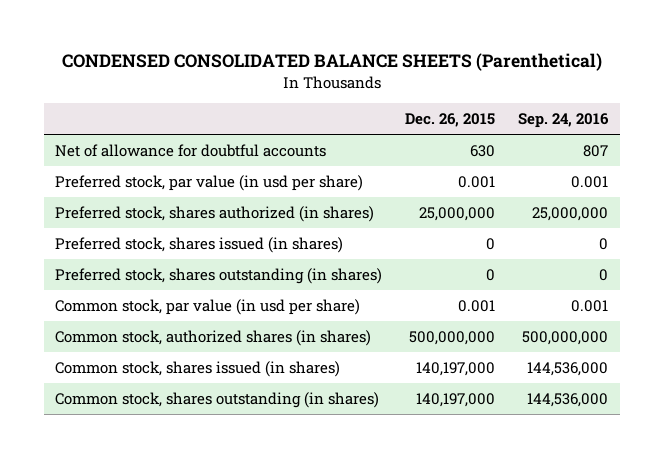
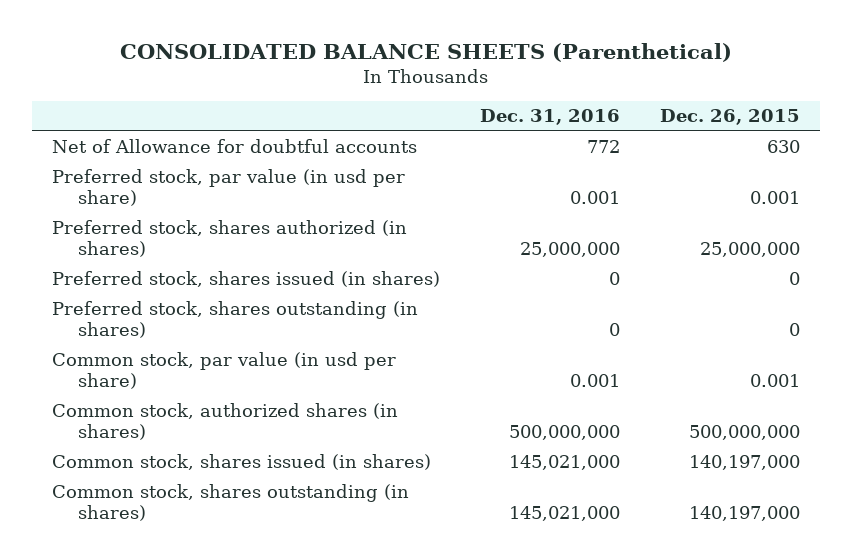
- CONDENSED CONSOLIDATED BALANCE SHEETS (Parenthetical)
+ CONSOLIDATED BALANCE SHEETS (Parenthetical)
- | Dec. 26, 2015 | Sep. 24, 2016
+ | Dec. 31, 2016 | Dec. 26, 2015
- Net of allowance for doubtful accounts | 630 | 807
+ Net of Allowance for doubtful accounts | 772 | 630

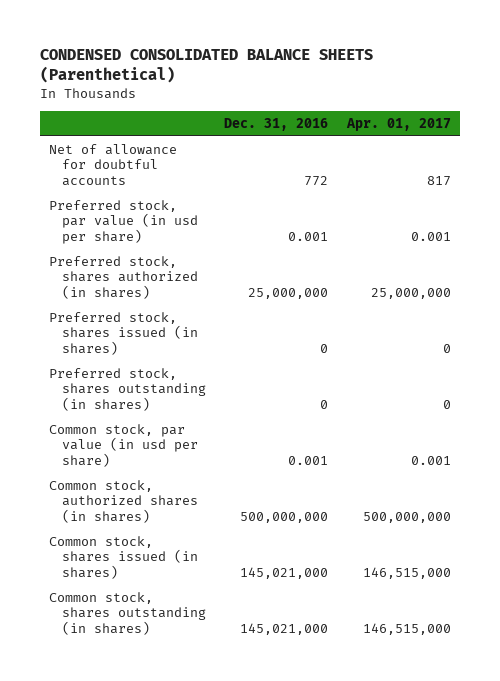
- CONSOLIDATED BALANCE SHEETS (Parenthetical)
+ CONDENSED CONSOLIDATED BALANCE SHEETS (Parenthetical)
- | Dec. 31, 2016 | Dec. 26, 2015
+ | Dec. 31, 2016 | Apr. 01, 2017
- Net of Allowance for doubtful accounts | 772 | 630
+ Net of allowance for doubtful accounts | 772 | 817

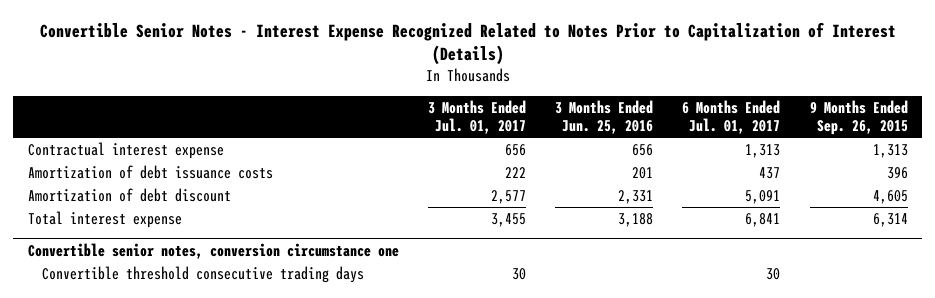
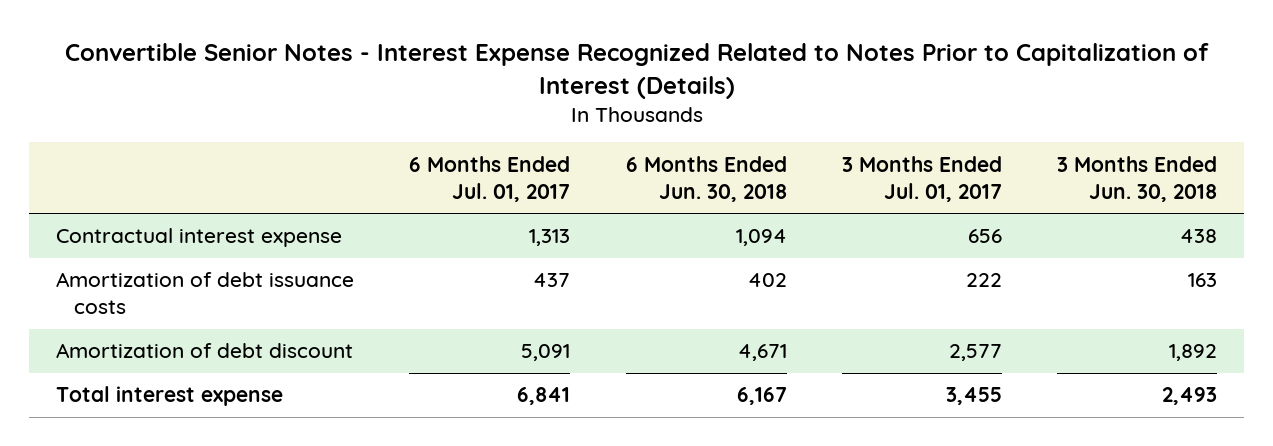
- | 3 Months Ended Jul. 01, 2017 | 3 Months Ended Jun. 25, 2016 | 6 Months Ended Jul. 01, 2017 | 9 Months Ended Sep. 26, 2015
+ | 6 Months Ended Jul. 01, 2017 | 6 Months Ended Jun. 30, 2018 | 3 Months Ended Jul. 01, 2017 | 3 Months Ended Jun. 30, 2018
- Convertible senior notes, conversion circumstance one
- Convertible threshold consecutive trading days | 30 | | 30 |

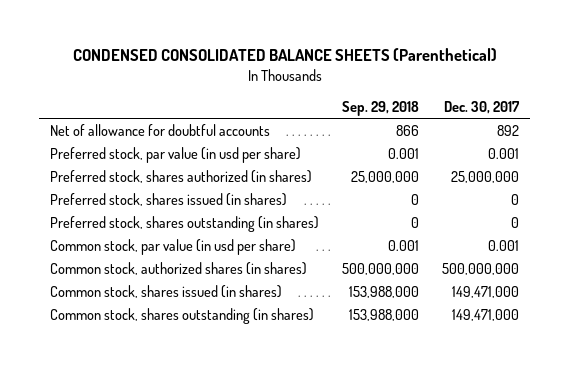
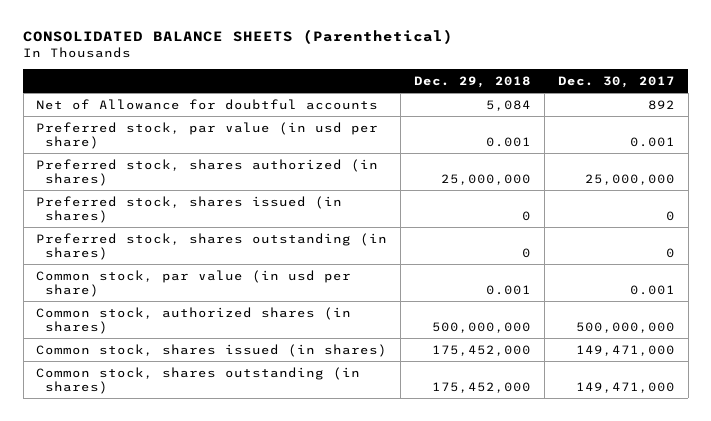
- CONDENSED CONSOLIDATED BALANCE SHEETS (Parenthetical)
+ CONSOLIDATED BALANCE SHEETS (Parenthetical)
- | Sep. 29, 2018 | Dec. 30, 2017
+ | Dec. 29, 2018 | Dec. 30, 2017
- Net of allowance for doubtful accounts | 866 | 892
+ Net of Allowance for doubtful accounts | 5,084 | 892

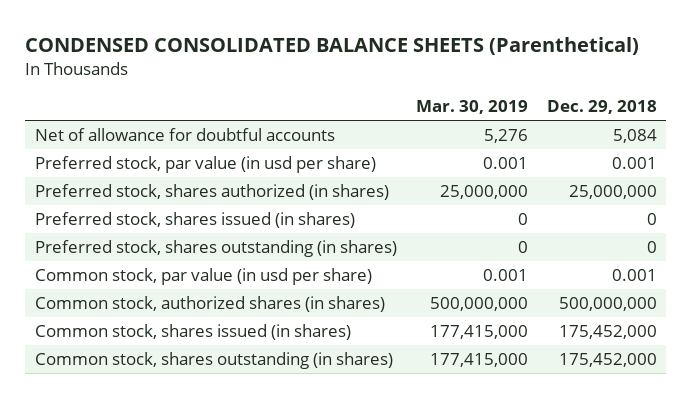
- CONSOLIDATED BALANCE SHEETS (Parenthetical)
+ CONDENSED CONSOLIDATED BALANCE SHEETS (Parenthetical)
- | Dec. 29, 2018 | Dec. 30, 2017
+ | Mar. 30, 2019 | Dec. 29, 2018
- Net of Allowance for doubtful accounts | 5,084 | 892
+ Net of allowance for doubtful accounts | 5,276 | 5,084

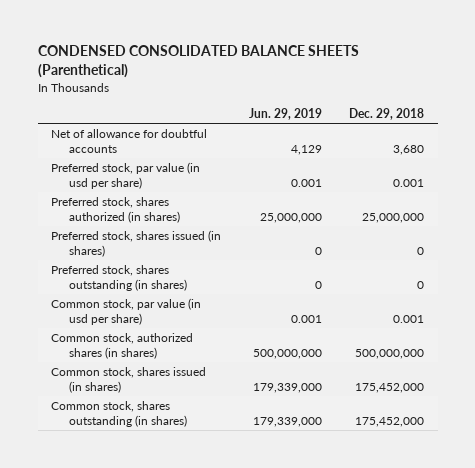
- | Mar. 30, 2019 | Dec. 29, 2018
+ | Jun. 29, 2019 | Dec. 29, 2018
- Net of allowance for doubtful accounts | 5,276 | 5,084
+ Net of allowance for doubtful accounts | 4,129 | 3,680

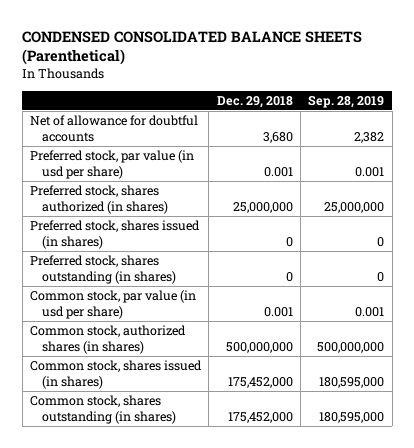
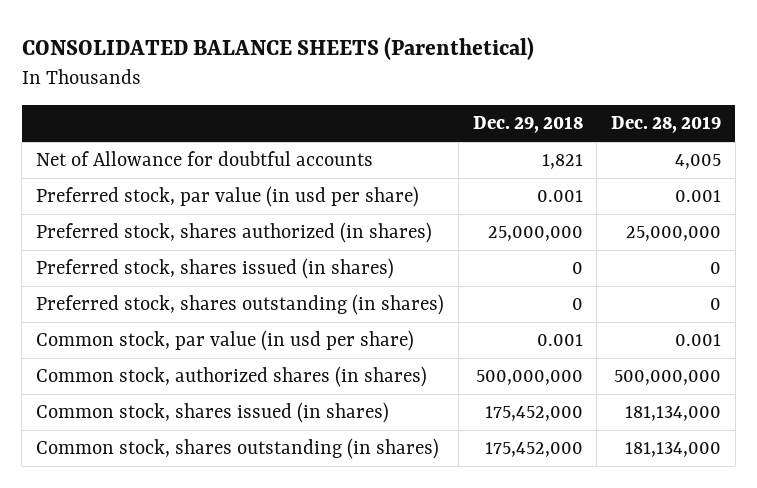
- CONDENSED CONSOLIDATED BALANCE SHEETS (Parenthetical)
+ CONSOLIDATED BALANCE SHEETS (Parenthetical)
- | Dec. 29, 2018 | Sep. 28, 2019
+ | Dec. 29, 2018 | Dec. 28, 2019
- Net of allowance for doubtful accounts | 3,680 | 2,382
+ Net of Allowance for doubtful accounts | 1,821 | 4,005

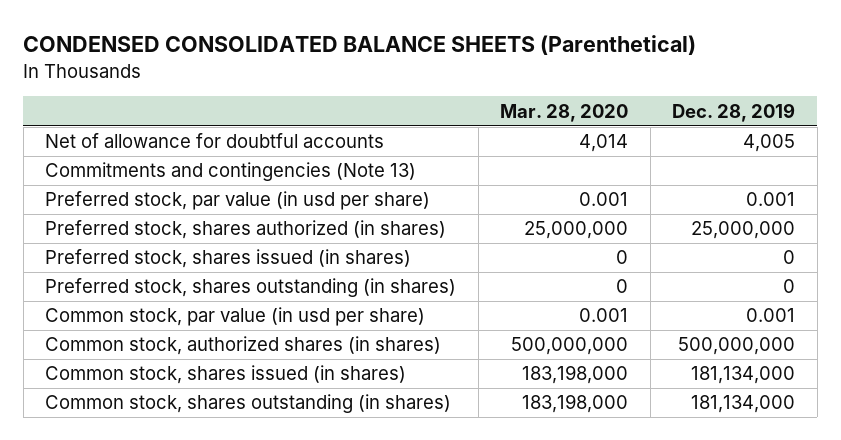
- CONSOLIDATED BALANCE SHEETS (Parenthetical)
+ CONDENSED CONSOLIDATED BALANCE SHEETS (Parenthetical)
- | Dec. 29, 2018 | Dec. 28, 2019
+ | Mar. 28, 2020 | Dec. 28, 2019
- Net of Allowance for doubtful accounts | 1,821 | 4,005
+ Net of allowance for doubtful accounts | 4,014 | 4,005
+ Commitments and contingencies (Note 13)

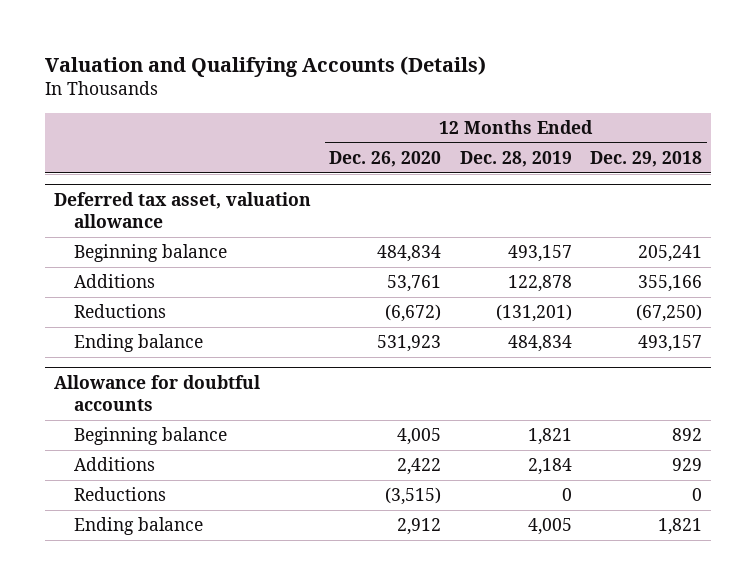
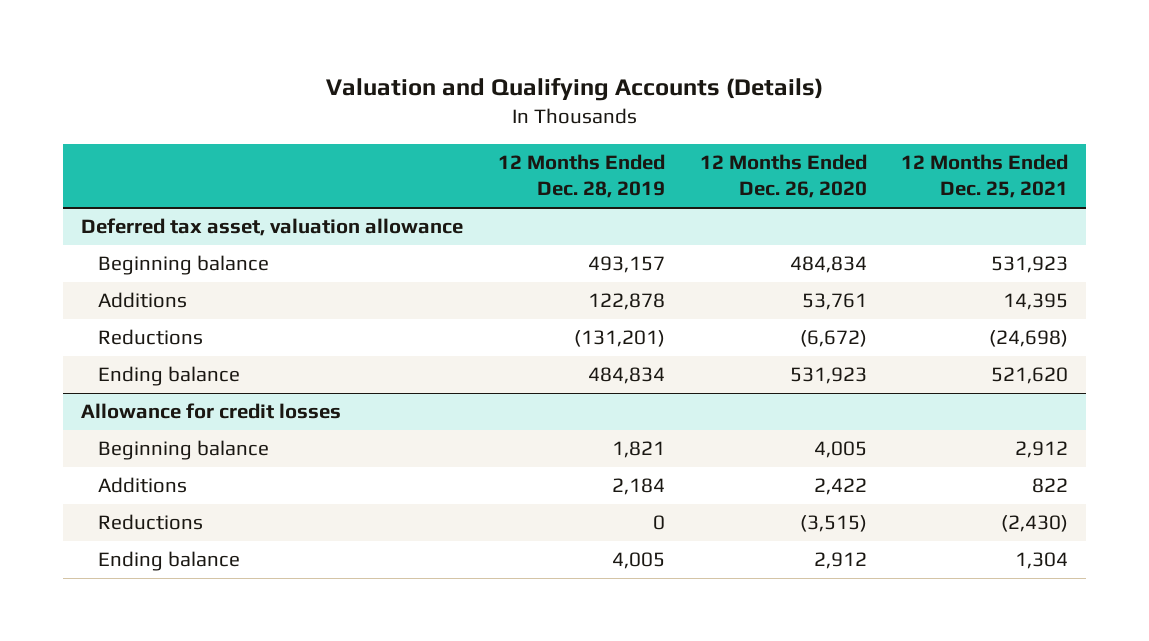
- | 12 Months Ended Dec. 26, 2020 | 12 Months Ended Dec. 28, 2019 | 12 Months Ended Dec. 29, 2018
+ | 12 Months Ended Dec. 28, 2019 | 12 Months Ended Dec. 26, 2020 | 12 Months Ended Dec. 25, 2021
- Allowance for doubtful accounts
+ Allowance for credit losses

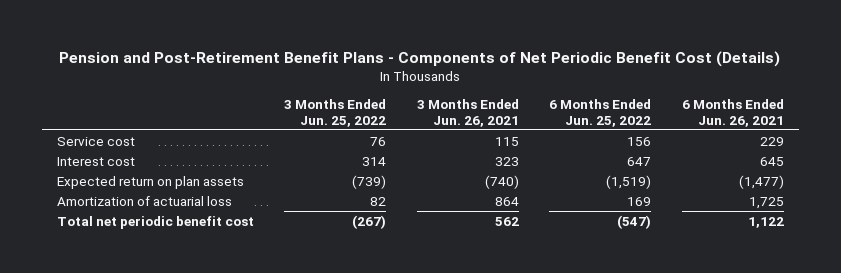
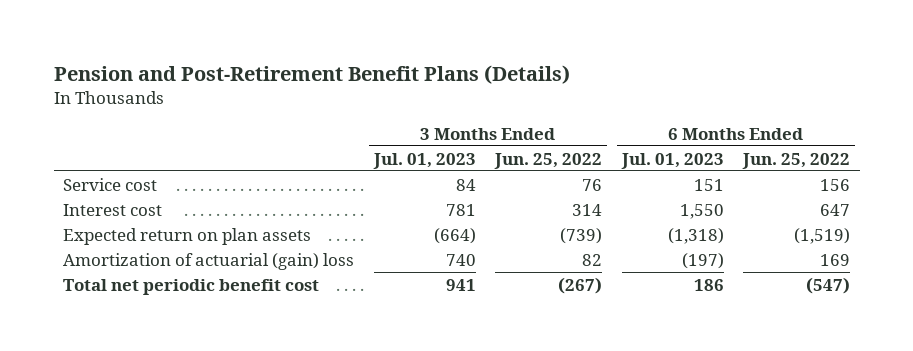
- Pension and Post-Retirement Benefit Plans - Components of Net Periodic Benefit Cost (Details)
+ Pension and Post-Retirement Benefit Plans (Details)
- | 3 Months Ended Jun. 25, 2022 | 3 Months Ended Jun. 26, 2021 | 6 Months Ended Jun. 25, 2022 | 6 Months Ended Jun. 26, 2021
+ | 3 Months Ended Jul. 01, 2023 | 3 Months Ended Jun. 25, 2022 | 6 Months Ended Jul. 01, 2023 | 6 Months Ended Jun. 25, 2022
- Amortization of actuarial loss | 82 | 864 | 169 | 1,725
+ Amortization of actuarial (gain) loss | 740 | 82 | (197) | 169

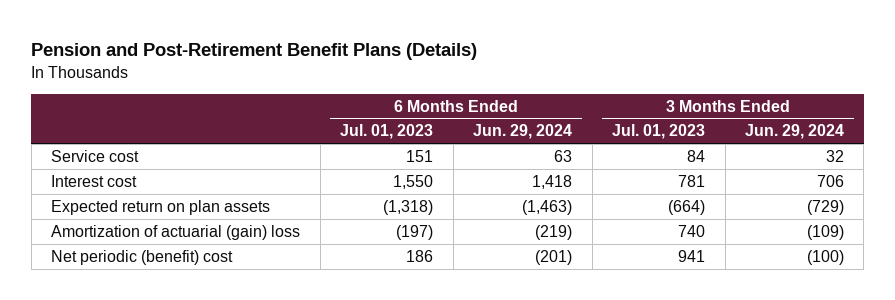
- | 3 Months Ended Jul. 01, 2023 | 3 Months Ended Jun. 25, 2022 | 6 Months Ended Jul. 01, 2023 | 6 Months Ended Jun. 25, 2022
+ | 6 Months Ended Jul. 01, 2023 | 6 Months Ended Jun. 29, 2024 | 3 Months Ended Jul. 01, 2023 | 3 Months Ended Jun. 29, 2024
- Total net periodic benefit cost | 941 | (267) | 186 | (547)
+ Net periodic (benefit) cost | 186 | (201) | 941 | (100)

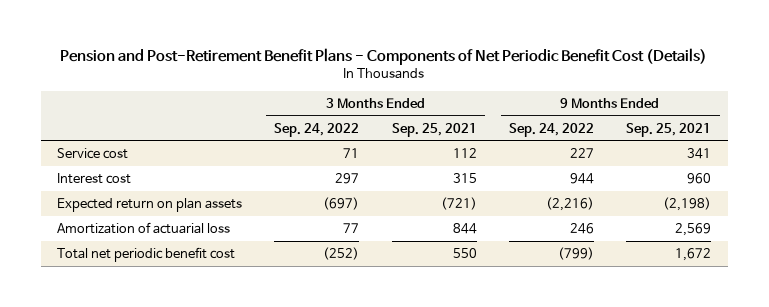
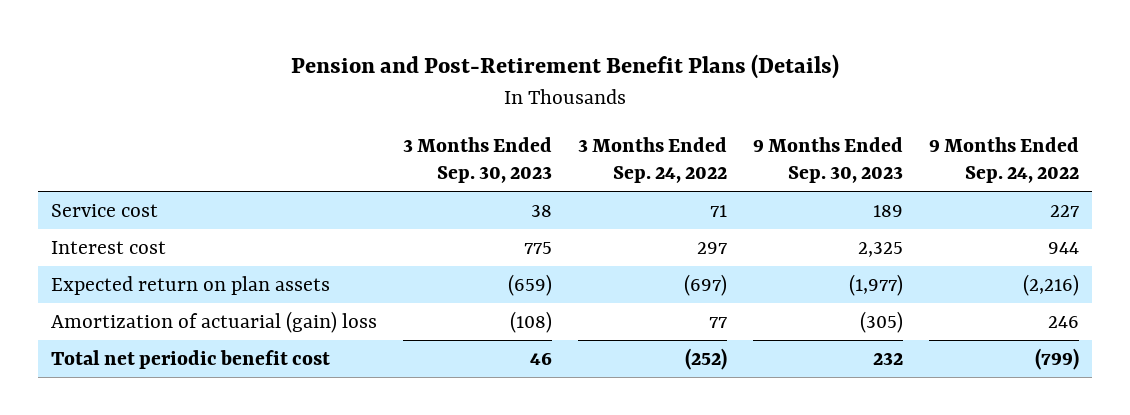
- Pension and Post-Retirement Benefit Plans - Components of Net Periodic Benefit Cost (Details)
+ Pension and Post-Retirement Benefit Plans (Details)
- | 3 Months Ended Sep. 24, 2022 | 3 Months Ended Sep. 25, 2021 | 9 Months Ended Sep. 24, 2022 | 9 Months Ended Sep. 25, 2021
+ | 3 Months Ended Sep. 30, 2023 | 3 Months Ended Sep. 24, 2022 | 9 Months Ended Sep. 30, 2023 | 9 Months Ended Sep. 24, 2022
- Amortization of actuarial loss | 77 | 844 | 246 | 2,569
+ Amortization of actuarial (gain) loss | (108) | 77 | (305) | 246

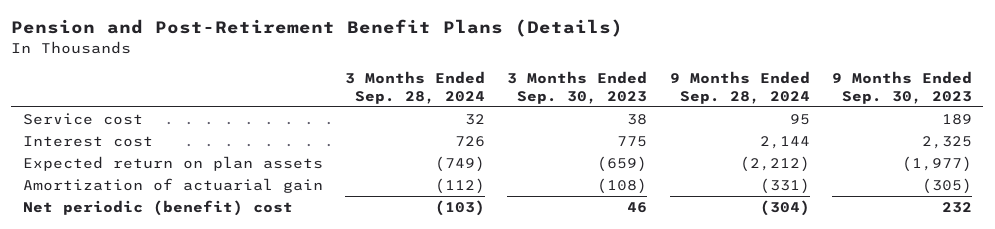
- | 3 Months Ended Sep. 30, 2023 | 3 Months Ended Sep. 24, 2022 | 9 Months Ended Sep. 30, 2023 | 9 Months Ended Sep. 24, 2022
+ | 3 Months Ended Sep. 28, 2024 | 3 Months Ended Sep. 30, 2023 | 9 Months Ended Sep. 28, 2024 | 9 Months Ended Sep. 30, 2023
- Amortization of actuarial (gain) loss | (108) | 77 | (305) | 246
- Total net periodic benefit cost | 46 | (252) | 232 | (799)
+ Amortization of actuarial gain | (112) | (108) | (331) | (305)
+ Net periodic (benefit) cost | (103) | 46 | (304) | 232

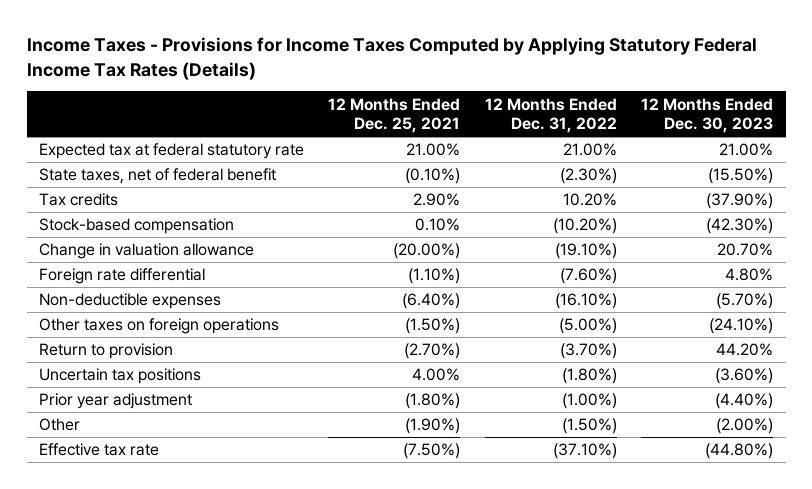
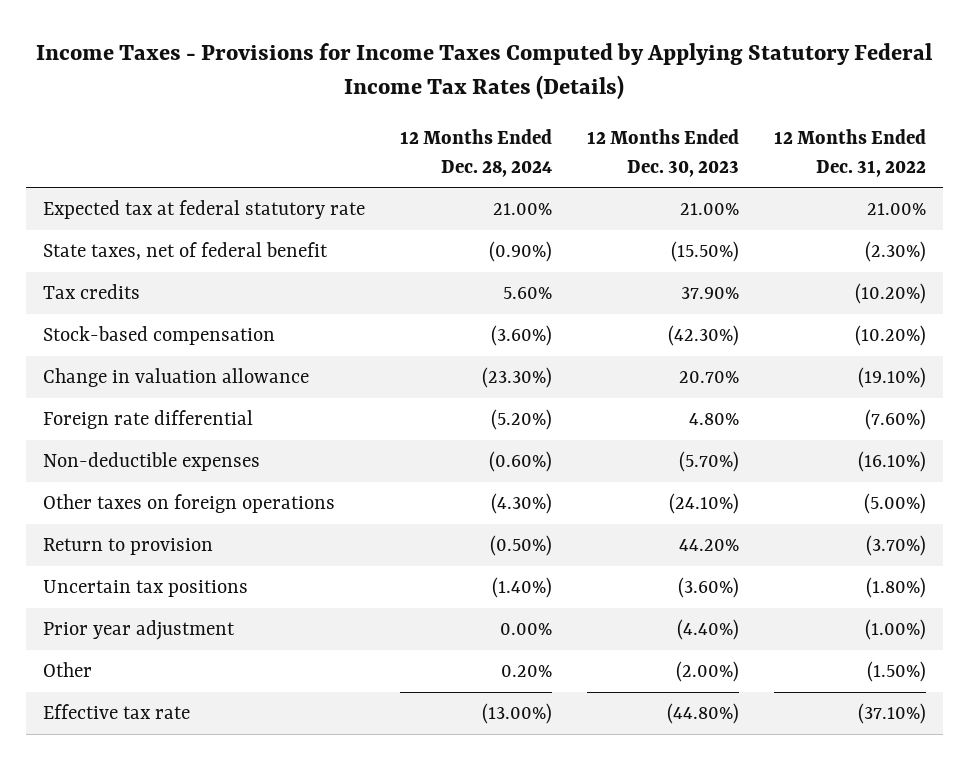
- | 12 Months Ended Dec. 25, 2021 | 12 Months Ended Dec. 31, 2022 | 12 Months Ended Dec. 30, 2023
+ | 12 Months Ended Dec. 28, 2024 | 12 Months Ended Dec. 30, 2023 | 12 Months Ended Dec. 31, 2022
- Tax credits | 2.90% | 10.20% | (37.90%)
+ Tax credits | 5.60% | 37.90% | (10.20%)

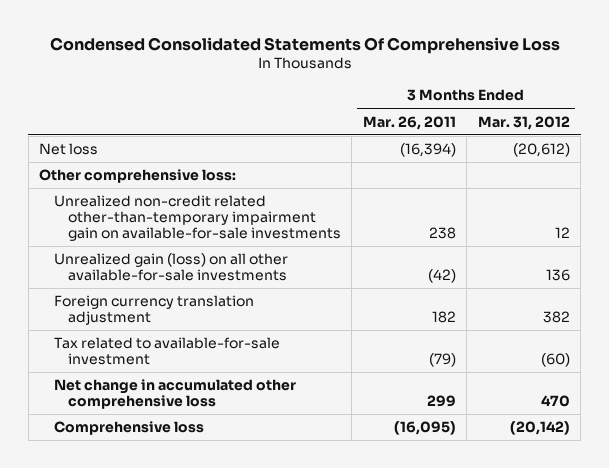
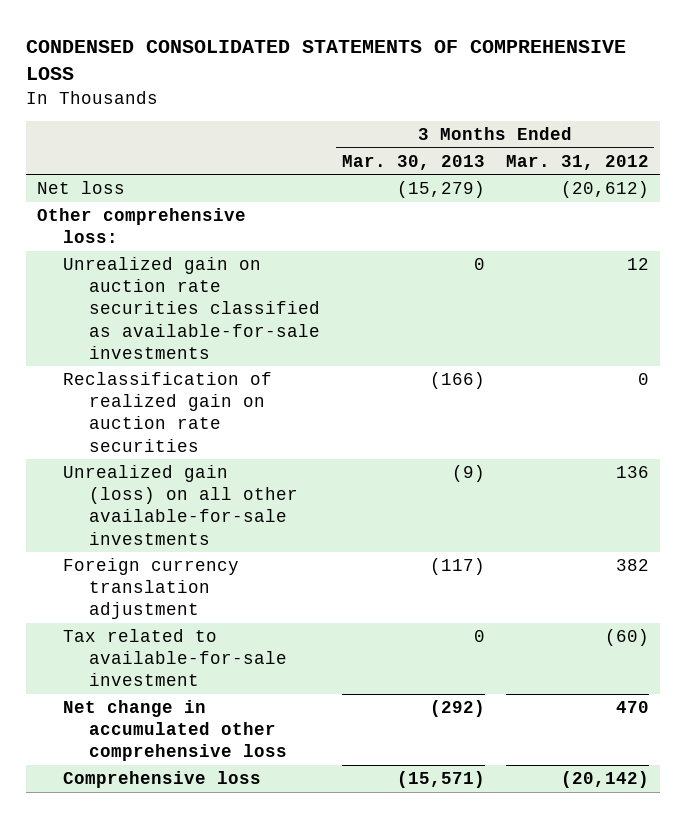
- Condensed Consolidated Statements Of Comprehensive Loss
+ CONDENSED CONSOLIDATED STATEMENTS OF COMPREHENSIVE LOSS
- | 3 Months Ended Mar. 26, 2011 | 3 Months Ended Mar. 31, 2012
+ | 3 Months Ended Mar. 30, 2013 | 3 Months Ended Mar. 31, 2012
- Unrealized non-credit related other-than-temporary impairment gain on available-for-sale investments | 238 | 12
+ Unrealized gain on auction rate securities classified as available-for-sale investments | 0 | 12
+ Reclassification of realized gain on auction rate securities | (166) | 0

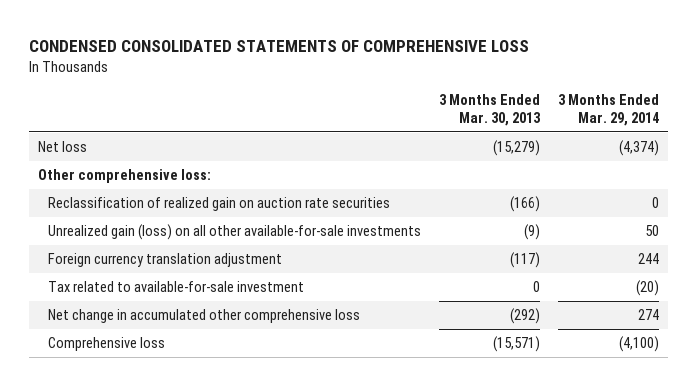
- | 3 Months Ended Mar. 30, 2013 | 3 Months Ended Mar. 31, 2012
+ | 3 Months Ended Mar. 30, 2013 | 3 Months Ended Mar. 29, 2014
- Unrealized gain on auction rate securities classified as available-for-sale investments | 0 | 12

